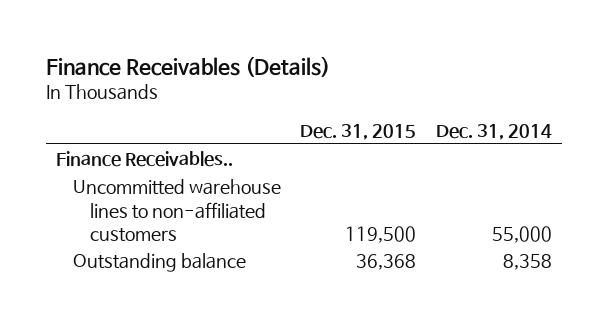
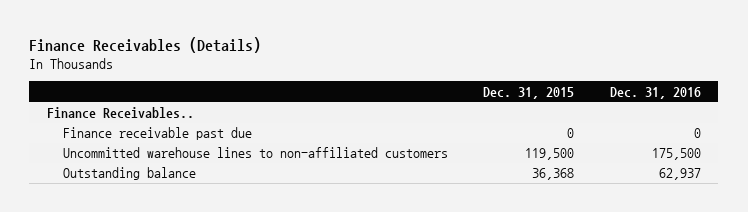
- | Dec. 31, 2015 | Dec. 31, 2014
+ | Dec. 31, 2015 | Dec. 31, 2016
+ Finance receivable past due | 0 | 0

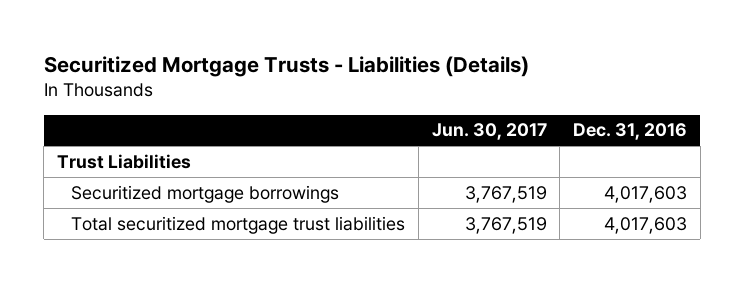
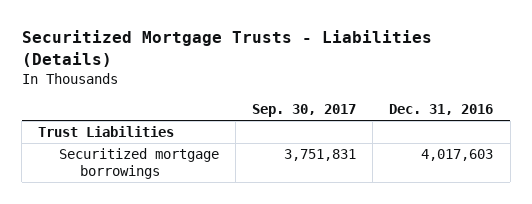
- | Jun. 30, 2017 | Dec. 31, 2016
+ | Sep. 30, 2017 | Dec. 31, 2016
- Total securitized mortgage trust liabilities | 3,767,519 | 4,017,603

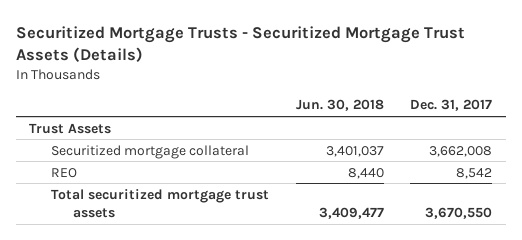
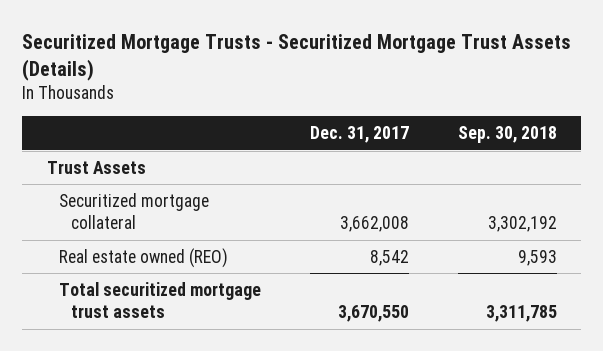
- | Jun. 30, 2018 | Dec. 31, 2017
+ | Dec. 31, 2017 | Sep. 30, 2018
- REO | 8,440 | 8,542
+ Real estate owned (REO) | 8,542 | 9,593

